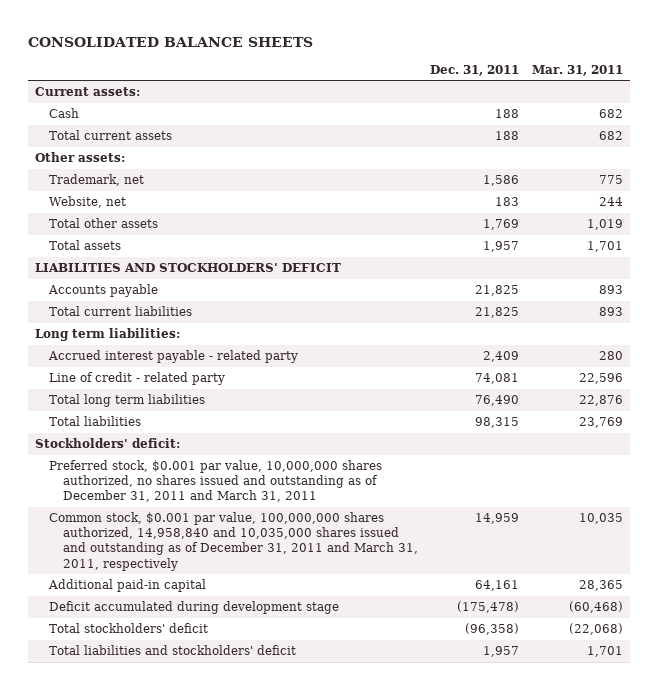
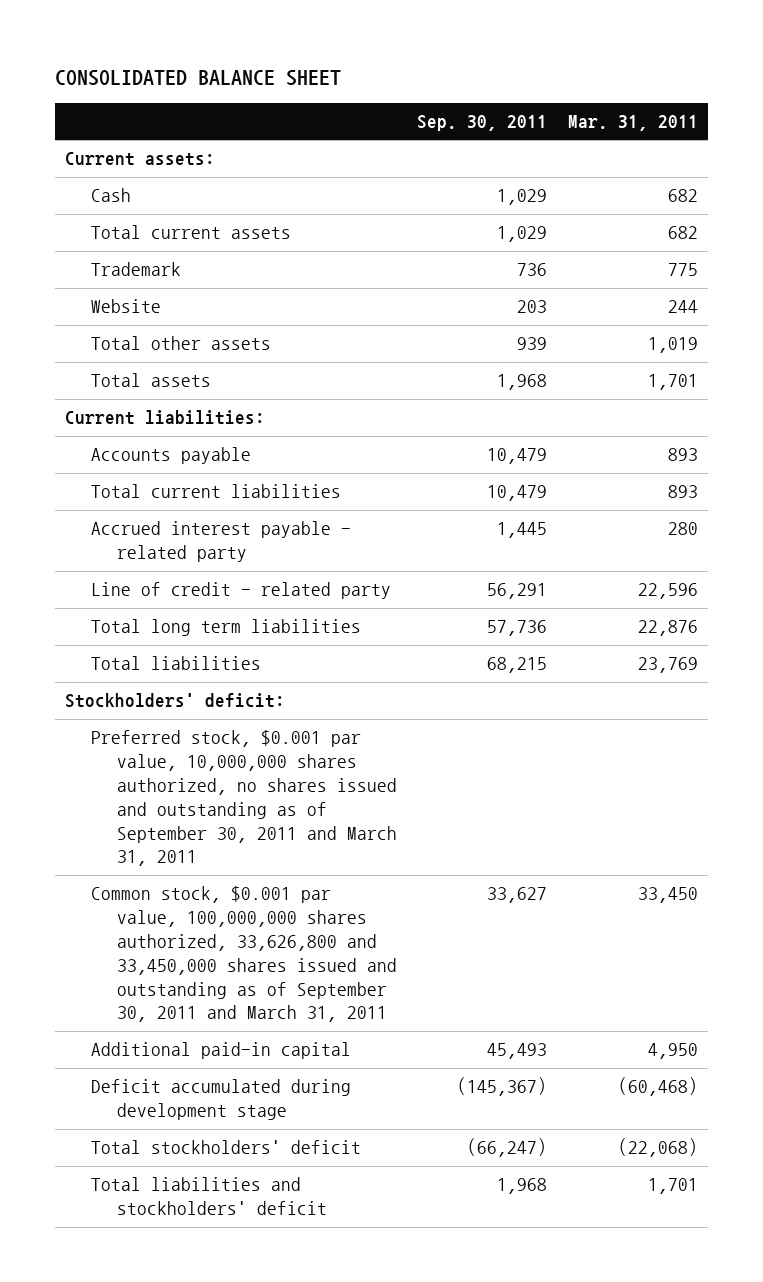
- CONSOLIDATED BALANCE SHEETS
+ CONSOLIDATED BALANCE SHEET
- | Dec. 31, 2011 | Mar. 31, 2011
+ | Sep. 30, 2011 | Mar. 31, 2011
- Other assets:
- Trademark, net | 1,586 | 775
- Website, net | 183 | 244
+ Trademark | 736 | 775
+ Website | 203 | 244
- LIABILITIES AND STOCKHOLDERS' DEFICIT
+ Current liabilities:
- Long term liabilities:
- Preferred stock, $0.001 par value, 10,000,000 shares authorized, no shares issued and outstanding as of December 31, 2011 and March 31, 2011
- Common stock, $0.001 par value, 100,000,000 shares authorized, 14,958,840 and 10,035,000 shares issued and outstanding as of December 31, 2011 and March 31, 2011, respectively | 14,959 | 10,035
- Additional paid-in capital | 64,161 | 28,365
+ Preferred stock, $0.001 par value, 10,000,000 shares authorized, no shares issued and outstanding as of September 30, 2011 and March 31, 2011
+ Common stock, $0.001 par value, 100,000,000 shares authorized, 33,626,800 and 33,450,000 shares issued and outstanding as of September 30, 2011 and March 31, 2011 | 33,627 | 33,450
+ Additional paid-in capital | 45,493 | 4,950

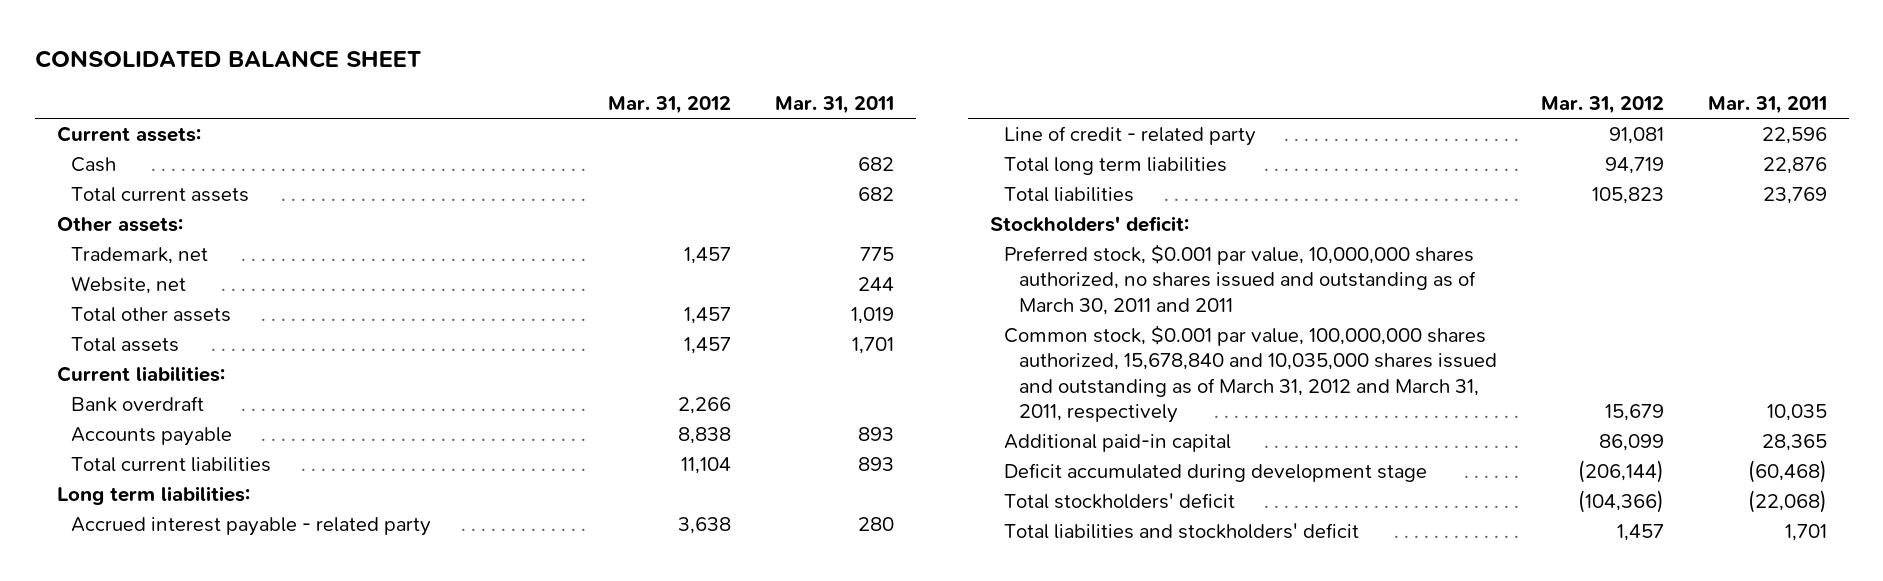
- | Sep. 30, 2011 | Mar. 31, 2011
+ | Mar. 31, 2012 | Mar. 31, 2011
- Trademark | 736 | 775
- Website | 203 | 244
+ Other assets:
+ Trademark, net | 1,457 | 775
+ Website, net | | 244
+ Bank overdraft | 2,266 |
+ Long term liabilities:
- Preferred stock, $0.001 par value, 10,000,000 shares authorized, no shares issued and outstanding as of September 30, 2011 and March 31, 2011
- Common stock, $0.001 par value, 100,000,000 shares authorized, 33,626,800 and 33,450,000 shares issued and outstanding as of September 30, 2011 and March 31, 2011 | 33,627 | 33,450
- Additional paid-in capital | 45,493 | 4,950
+ Preferred stock, $0.001 par value, 10,000,000 shares authorized, no shares issued and outstanding as of March 30, 2011 and 2011
+ Common stock, $0.001 par value, 100,000,000 shares authorized, 15,678,840 and 10,035,000 shares issued and outstanding as of March 31, 2012 and March 31, 2011, respectively | 15,679 | 10,035
+ Additional paid-in capital | 86,099 | 28,365

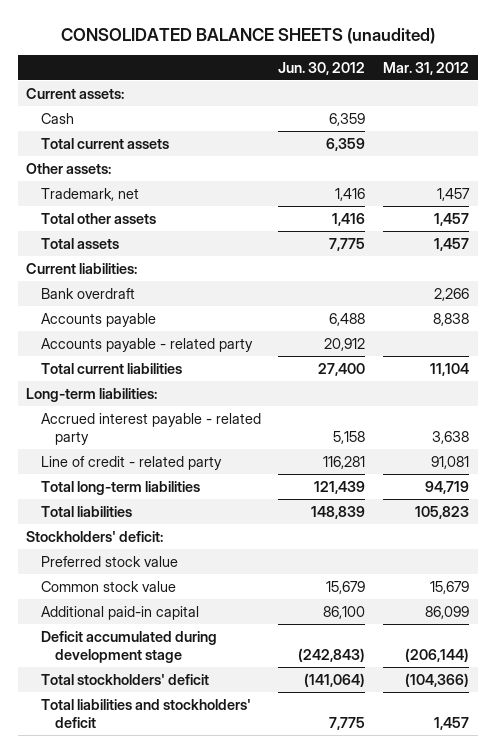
- CONSOLIDATED BALANCE SHEET
+ CONSOLIDATED BALANCE SHEETS (unaudited)
- | Mar. 31, 2012 | Mar. 31, 2011
+ | Jun. 30, 2012 | Mar. 31, 2012
- Website, net | | 244
+ Accounts payable - related party | 20,912 |
- Long term liabilities:
+ Long-term liabilities:
- Total long term liabilities | 94,719 | 22,876
+ Total long-term liabilities | 121,439 | 94,719
- Preferred stock, $0.001 par value, 10,000,000 shares authorized, no shares issued and outstanding as of March 30, 2011 and 2011
- Common stock, $0.001 par value, 100,000,000 shares authorized, 15,678,840 and 10,035,000 shares issued and outstanding as of March 31, 2012 and March 31, 2011, respectively | 15,679 | 10,035
+ Preferred stock value
+ Common stock value | 15,679 | 15,679

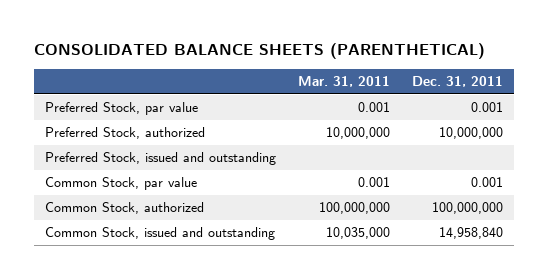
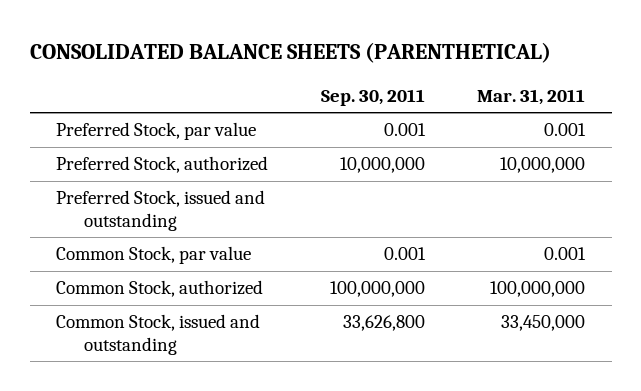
- | Mar. 31, 2011 | Dec. 31, 2011
+ | Sep. 30, 2011 | Mar. 31, 2011
- Common Stock, issued and outstanding | 10,035,000 | 14,958,840
+ Common Stock, issued and outstanding | 33,626,800 | 33,450,000

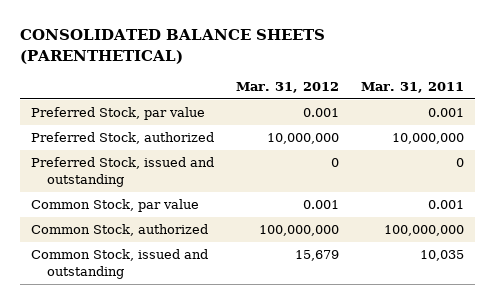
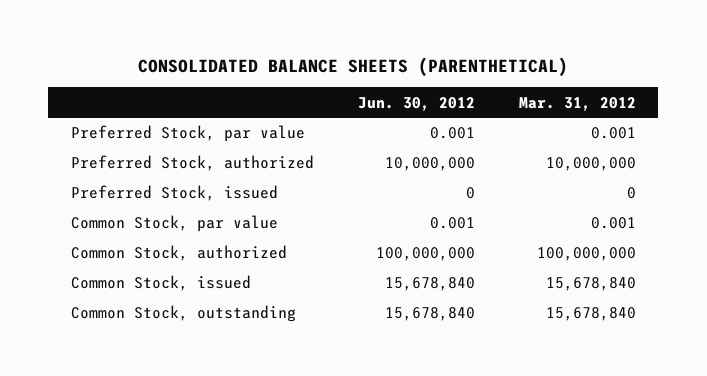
- | Mar. 31, 2012 | Mar. 31, 2011
+ | Jun. 30, 2012 | Mar. 31, 2012
- Preferred Stock, issued and outstanding | 0 | 0
+ Preferred Stock, issued | 0 | 0
- Common Stock, issued and outstanding | 15,679 | 10,035
+ Common Stock, issued | 15,678,840 | 15,678,840
+ Common Stock, outstanding | 15,678,840 | 15,678,840

